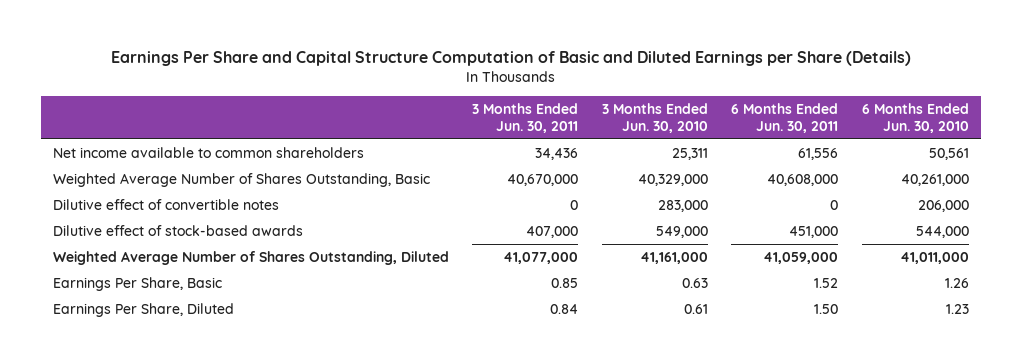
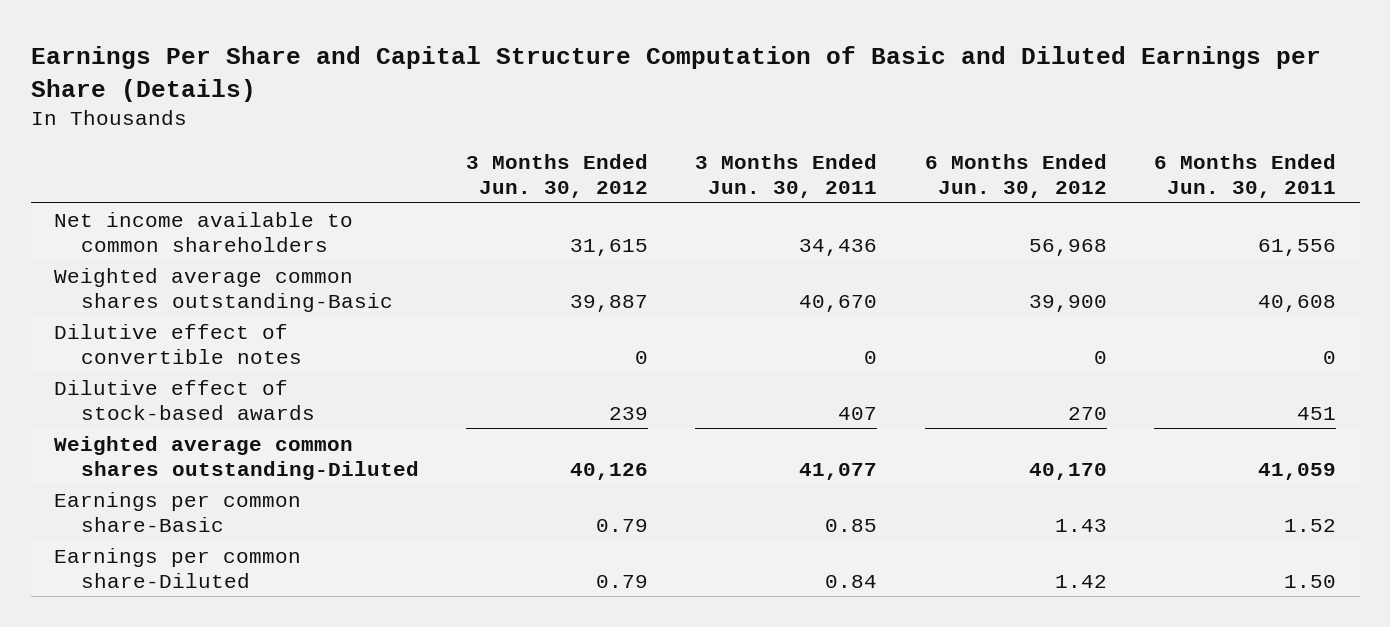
- | 3 Months Ended Jun. 30, 2011 | 3 Months Ended Jun. 30, 2010 | 6 Months Ended Jun. 30, 2011 | 6 Months Ended Jun. 30, 2010
+ | 3 Months Ended Jun. 30, 2012 | 3 Months Ended Jun. 30, 2011 | 6 Months Ended Jun. 30, 2012 | 6 Months Ended Jun. 30, 2011
- Weighted Average Number of Shares Outstanding, Basic | 40,670,000 | 40,329,000 | 40,608,000 | 40,261,000
+ Weighted average common shares outstanding-Basic | 39,887 | 40,670 | 39,900 | 40,608
- Dilutive effect of stock-based awards | 407,000 | 549,000 | 451,000 | 544,000
- Weighted Average Number of Shares Outstanding, Diluted | 41,077,000 | 41,161,000 | 41,059,000 | 41,011,000
- Earnings Per Share, Basic | 0.85 | 0.63 | 1.52 | 1.26
- Earnings Per Share, Diluted | 0.84 | 0.61 | 1.50 | 1.23
+ Dilutive effect of stock-based awards | 239 | 407 | 270 | 451
+ Weighted average common shares outstanding-Diluted | 40,126 | 41,077 | 40,170 | 41,059
+ Earnings per common share-Basic | 0.79 | 0.85 | 1.43 | 1.52
+ Earnings per common share-Diluted | 0.79 | 0.84 | 1.42 | 1.50

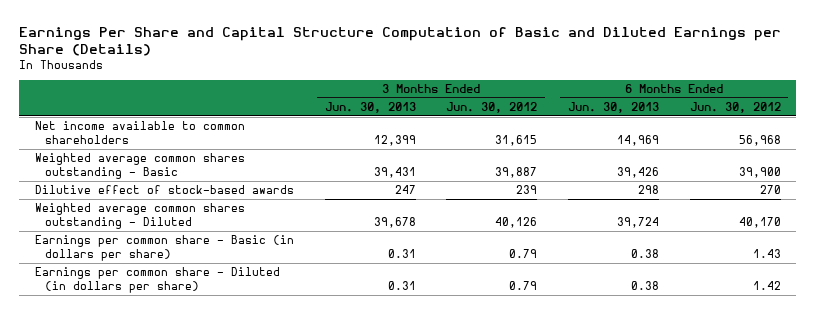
- | 3 Months Ended Jun. 30, 2012 | 3 Months Ended Jun. 30, 2011 | 6 Months Ended Jun. 30, 2012 | 6 Months Ended Jun. 30, 2011
+ | 3 Months Ended Jun. 30, 2013 | 3 Months Ended Jun. 30, 2012 | 6 Months Ended Jun. 30, 2013 | 6 Months Ended Jun. 30, 2012
- Weighted average common shares outstanding-Basic | 39,887 | 40,670 | 39,900 | 40,608
- Dilutive effect of convertible notes | 0 | 0 | 0 | 0
+ Weighted average common shares outstanding - Basic | 39,431 | 39,887 | 39,426 | 39,900
- Weighted average common shares outstanding-Diluted | 40,126 | 41,077 | 40,170 | 41,059
- Earnings per common share-Basic | 0.79 | 0.85 | 1.43 | 1.52
- Earnings per common share-Diluted | 0.79 | 0.84 | 1.42 | 1.50
+ Weighted average common shares outstanding - Diluted | 39,678 | 40,126 | 39,724 | 40,170
+ Earnings per common share - Basic (in dollars per share) | 0.31 | 0.79 | 0.38 | 1.43
+ Earnings per common share - Diluted (in dollars per share) | 0.31 | 0.79 | 0.38 | 1.42

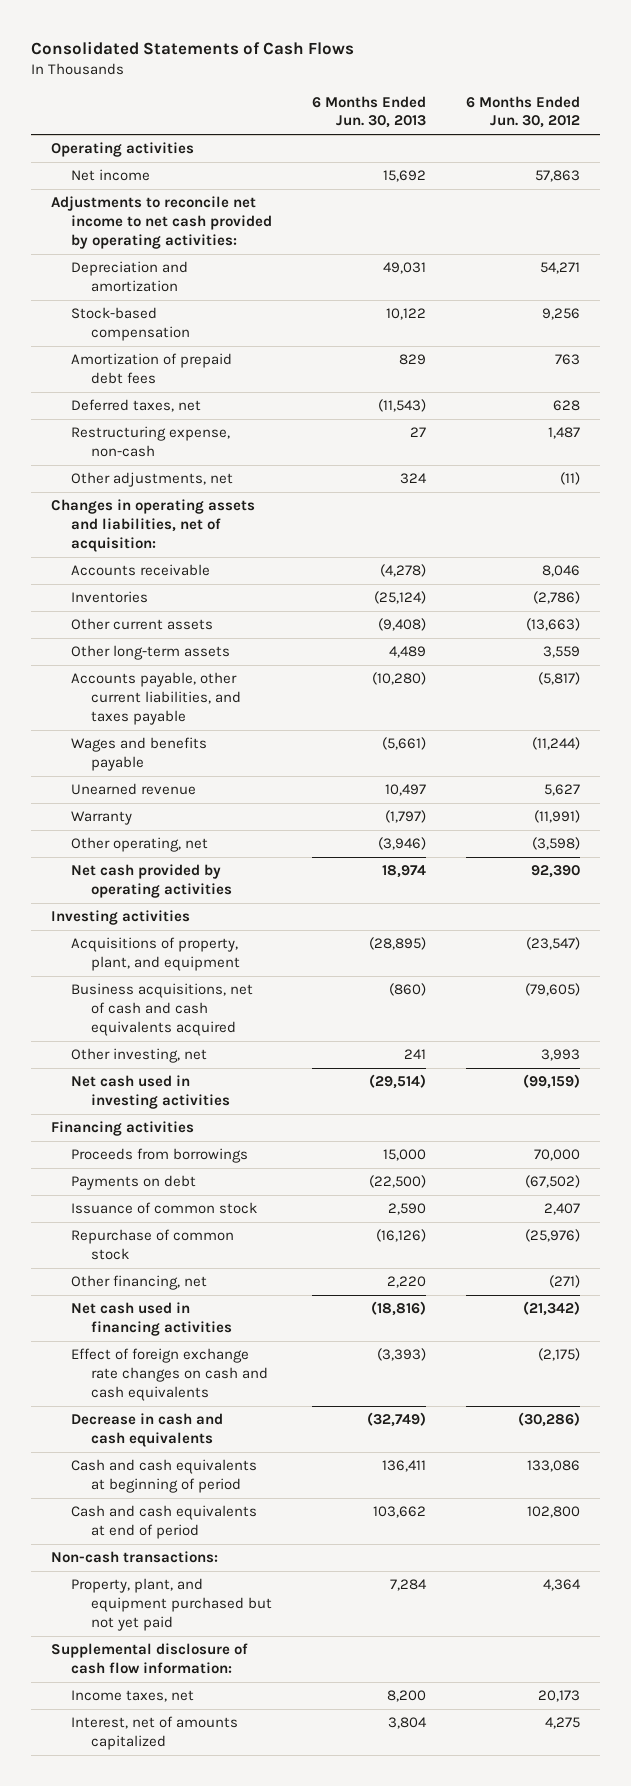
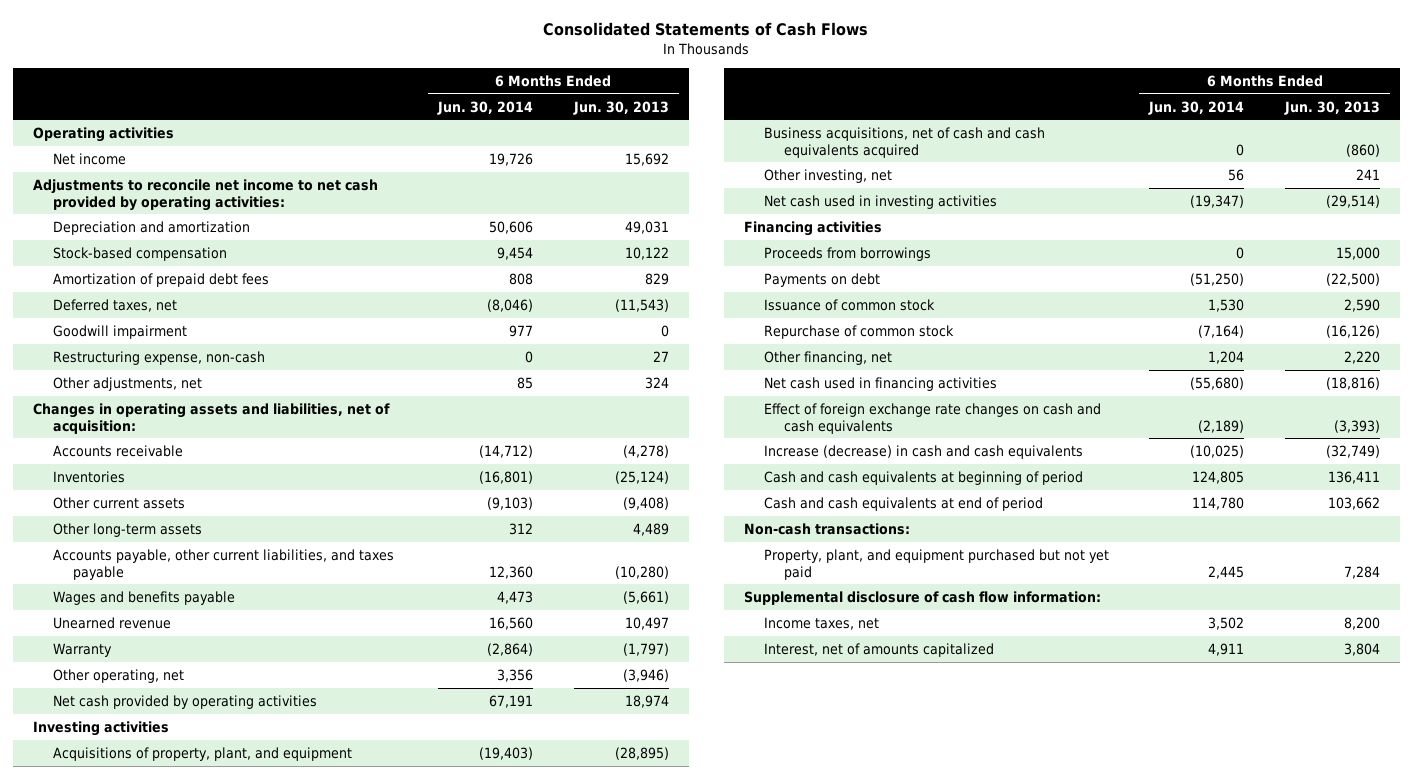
- | 6 Months Ended Jun. 30, 2013 | 6 Months Ended Jun. 30, 2012
+ | 6 Months Ended Jun. 30, 2014 | 6 Months Ended Jun. 30, 2013
+ Goodwill impairment | 977 | 0
- Decrease in cash and cash equivalents | (32,749) | (30,286)
+ Increase (decrease) in cash and cash equivalents | (10,025) | (32,749)

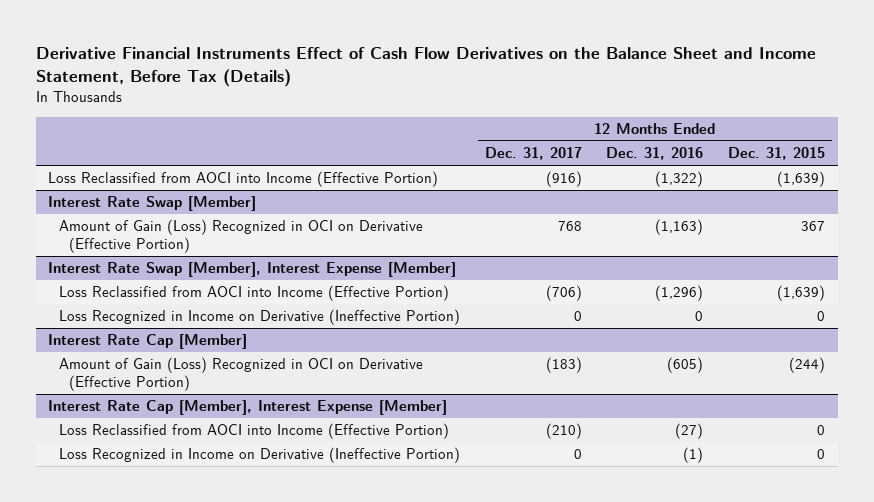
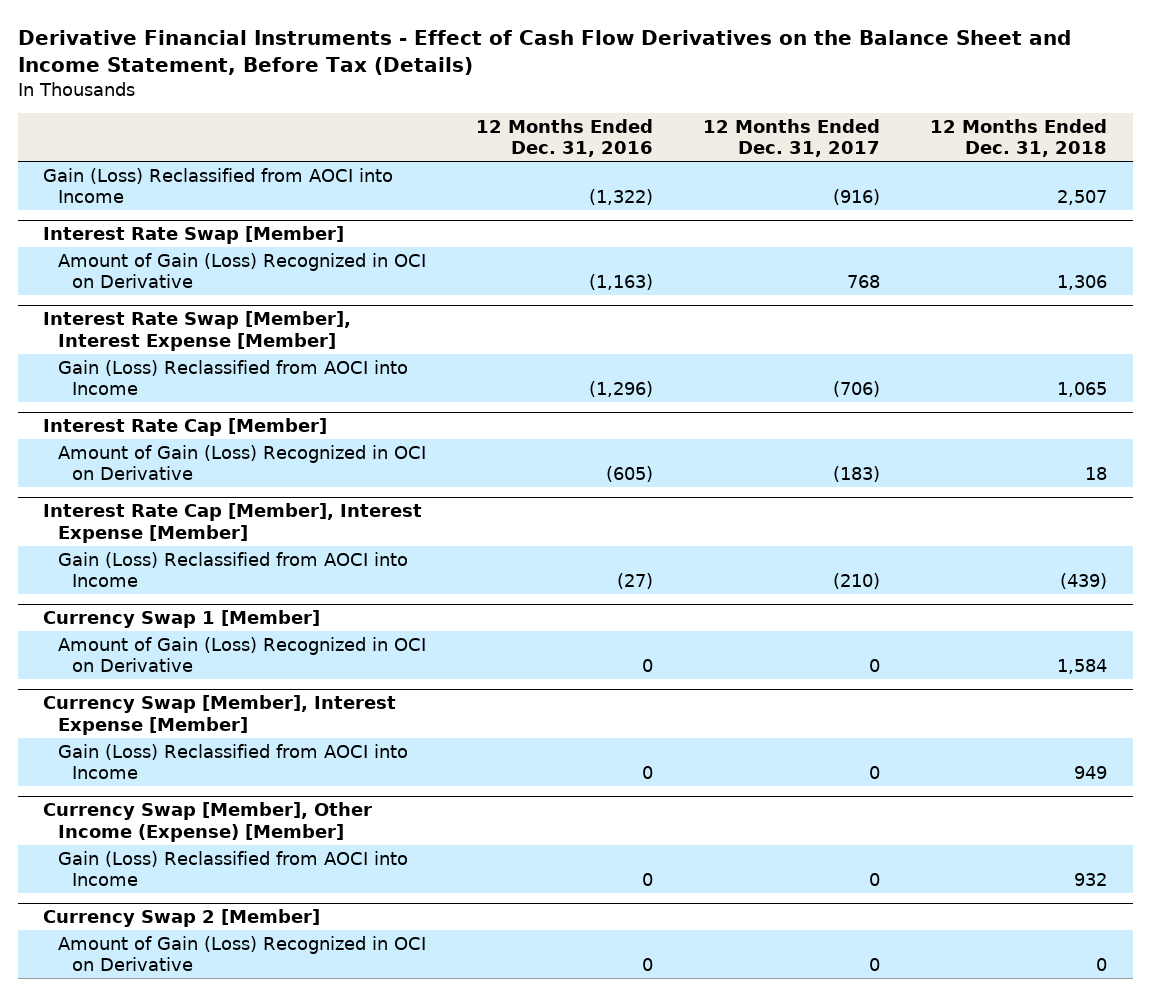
- Derivative Financial Instruments Effect of Cash Flow Derivatives on the Balance Sheet and Income Statement, Before Tax (Details)
+ Derivative Financial Instruments - Effect of Cash Flow Derivatives on the Balance Sheet and Income Statement, Before Tax (Details)
- | 12 Months Ended Dec. 31, 2017 | 12 Months Ended Dec. 31, 2016 | 12 Months Ended Dec. 31, 2015
+ | 12 Months Ended Dec. 31, 2016 | 12 Months Ended Dec. 31, 2017 | 12 Months Ended Dec. 31, 2018
- Loss Reclassified from AOCI into Income (Effective Portion) | (916) | (1,322) | (1,639)
+ Gain (Loss) Reclassified from AOCI into Income | (1,322) | (916) | 2,507
@ Interest Rate Swap [Member]
- Amount of Gain (Loss) Recognized in OCI on Derivative (Effective Portion) | 768 | (1,163) | 367
+ Amount of Gain (Loss) Recognized in OCI on Derivative | (1,163) | 768 | 1,306
@ Interest Rate Swap [Member], Interest Expense [Member]
- Loss Reclassified from AOCI into Income (Effective Portion) | (706) | (1,296) | (1,639)
- Loss Recognized in Income on Derivative (Ineffective Portion) | 0 | 0 | 0
+ Gain (Loss) Reclassified from AOCI into Income | (1,296) | (706) | 1,065
@ Interest Rate Cap [Member]
- Amount of Gain (Loss) Recognized in OCI on Derivative (Effective Portion) | (183) | (605) | (244)
+ Amount of Gain (Loss) Recognized in OCI on Derivative | (605) | (183) | 18
@ Interest Rate Cap [Member], Interest Expense [Member]
- Loss Reclassified from AOCI into Income (Effective Portion) | (210) | (27) | 0
- Loss Recognized in Income on Derivative (Ineffective Portion) | 0 | (1) | 0
+ Gain (Loss) Reclassified from AOCI into Income | (27) | (210) | (439)
+ Currency Swap 1 [Member]
+ Amount of Gain (Loss) Recognized in OCI on Derivative | 0 | 0 | 1,584
+ Currency Swap [Member], Interest Expense [Member]
+ Gain (Loss) Reclassified from AOCI into Income | 0 | 0 | 949
+ Currency Swap [Member], Other Income (Expense) [Member]
+ Gain (Loss) Reclassified from AOCI into Income | 0 | 0 | 932
+ Currency Swap 2 [Member]
+ Amount of Gain (Loss) Recognized in OCI on Derivative | 0 | 0 | 0

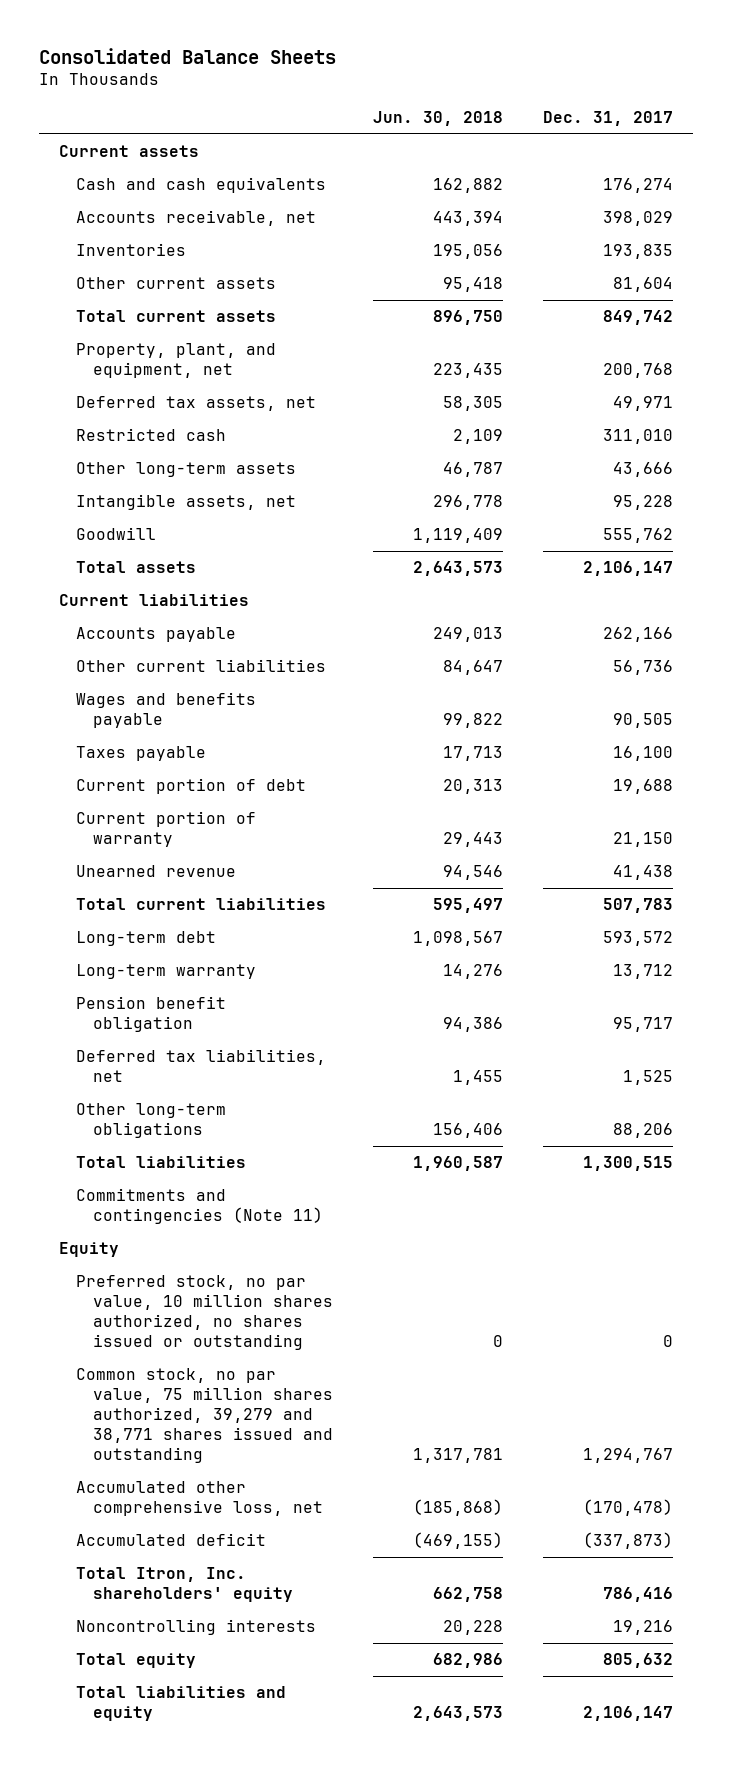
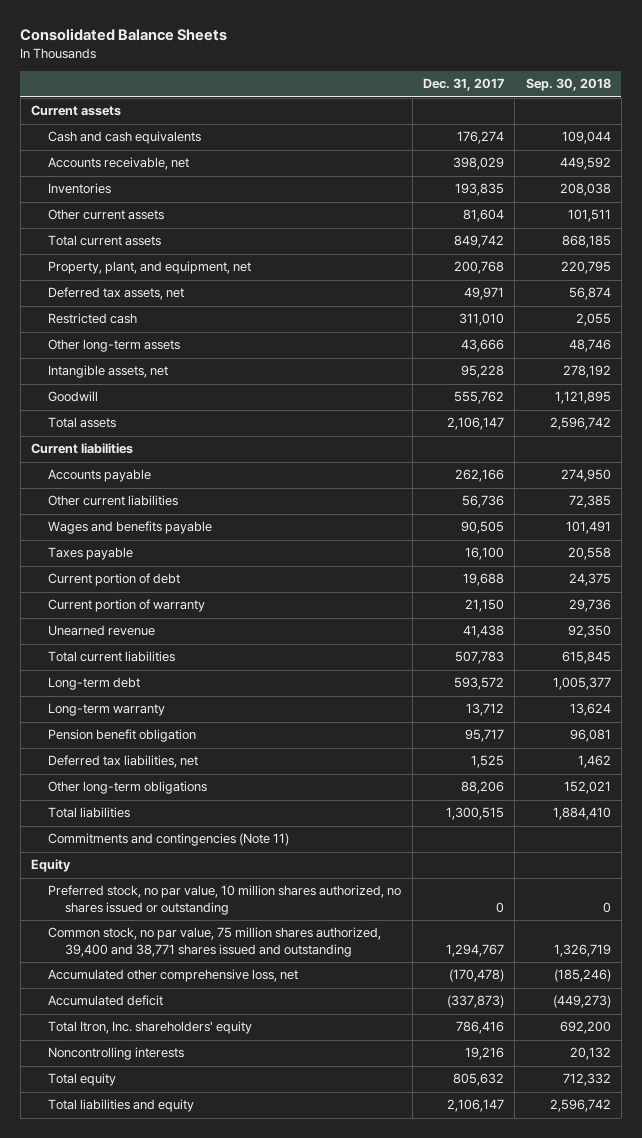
- | Jun. 30, 2018 | Dec. 31, 2017
+ | Dec. 31, 2017 | Sep. 30, 2018
- Common stock, no par value, 75 million shares authorized, 39,279 and 38,771 shares issued and outstanding | 1,317,781 | 1,294,767
+ Common stock, no par value, 75 million shares authorized, 39,400 and 38,771 shares issued and outstanding | 1,294,767 | 1,326,719

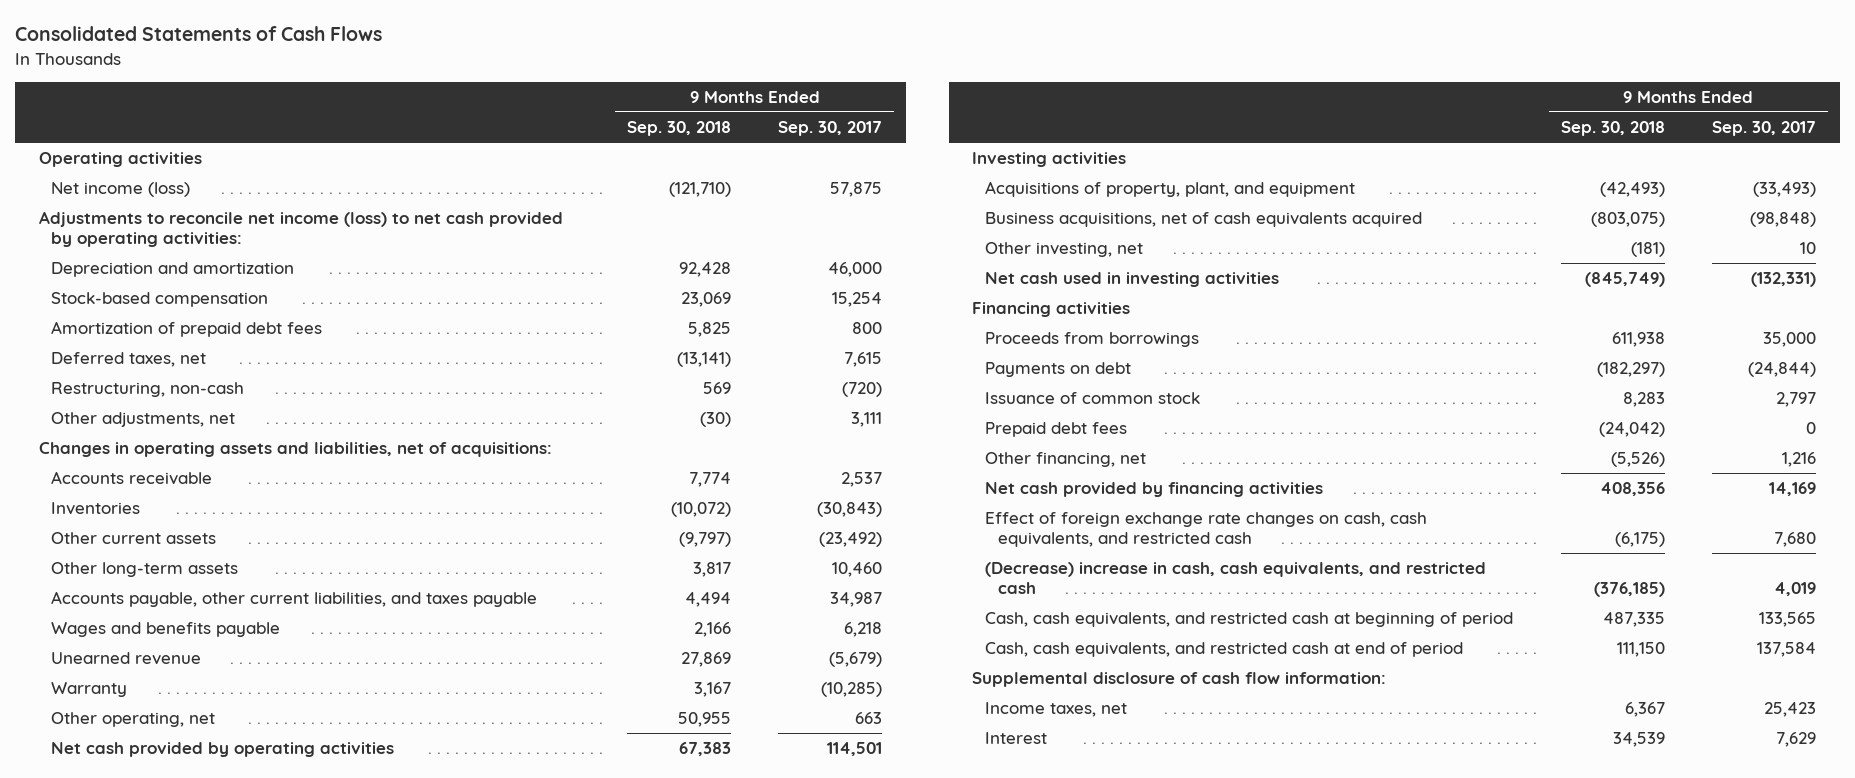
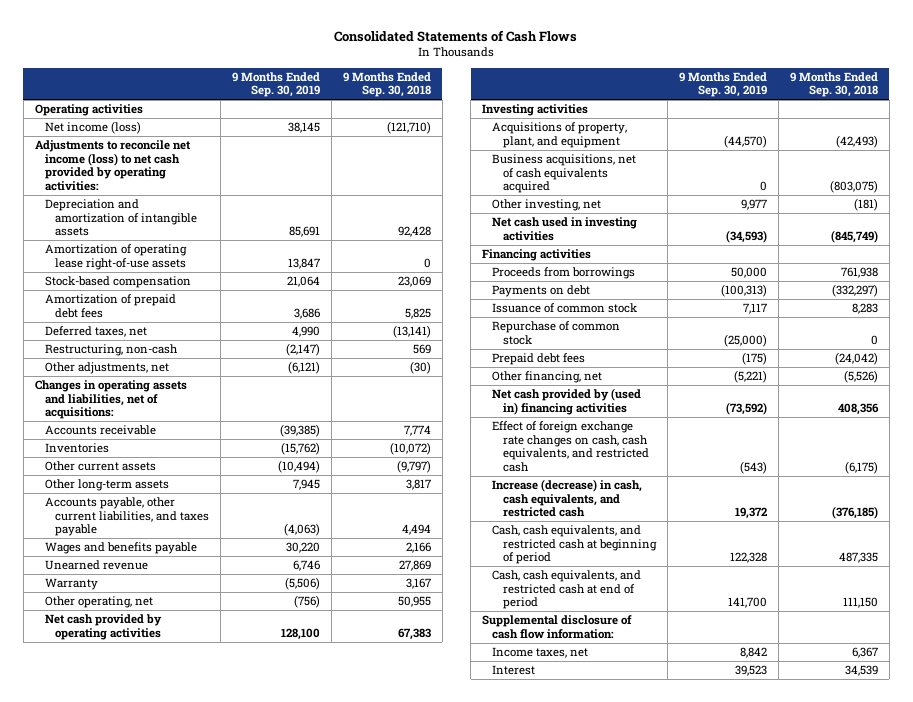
- | 9 Months Ended Sep. 30, 2018 | 9 Months Ended Sep. 30, 2017
+ | 9 Months Ended Sep. 30, 2019 | 9 Months Ended Sep. 30, 2018
- Depreciation and amortization | 92,428 | 46,000
+ Depreciation and amortization of intangible assets | 85,691 | 92,428
+ Amortization of operating lease right-of-use assets | 13,847 | 0
- Proceeds from borrowings | 611,938 | 35,000
- Payments on debt | (182,297) | (24,844)
+ Proceeds from borrowings | 50,000 | 761,938
+ Payments on debt | (100,313) | (332,297)
+ Repurchase of common stock | (25,000) | 0
- Net cash provided by financing activities | 408,356 | 14,169
+ Net cash provided by (used in) financing activities | (73,592) | 408,356
- (Decrease) increase in cash, cash equivalents, and restricted cash | (376,185) | 4,019
+ Increase (decrease) in cash, cash equivalents, and restricted cash | 19,372 | (376,185)

